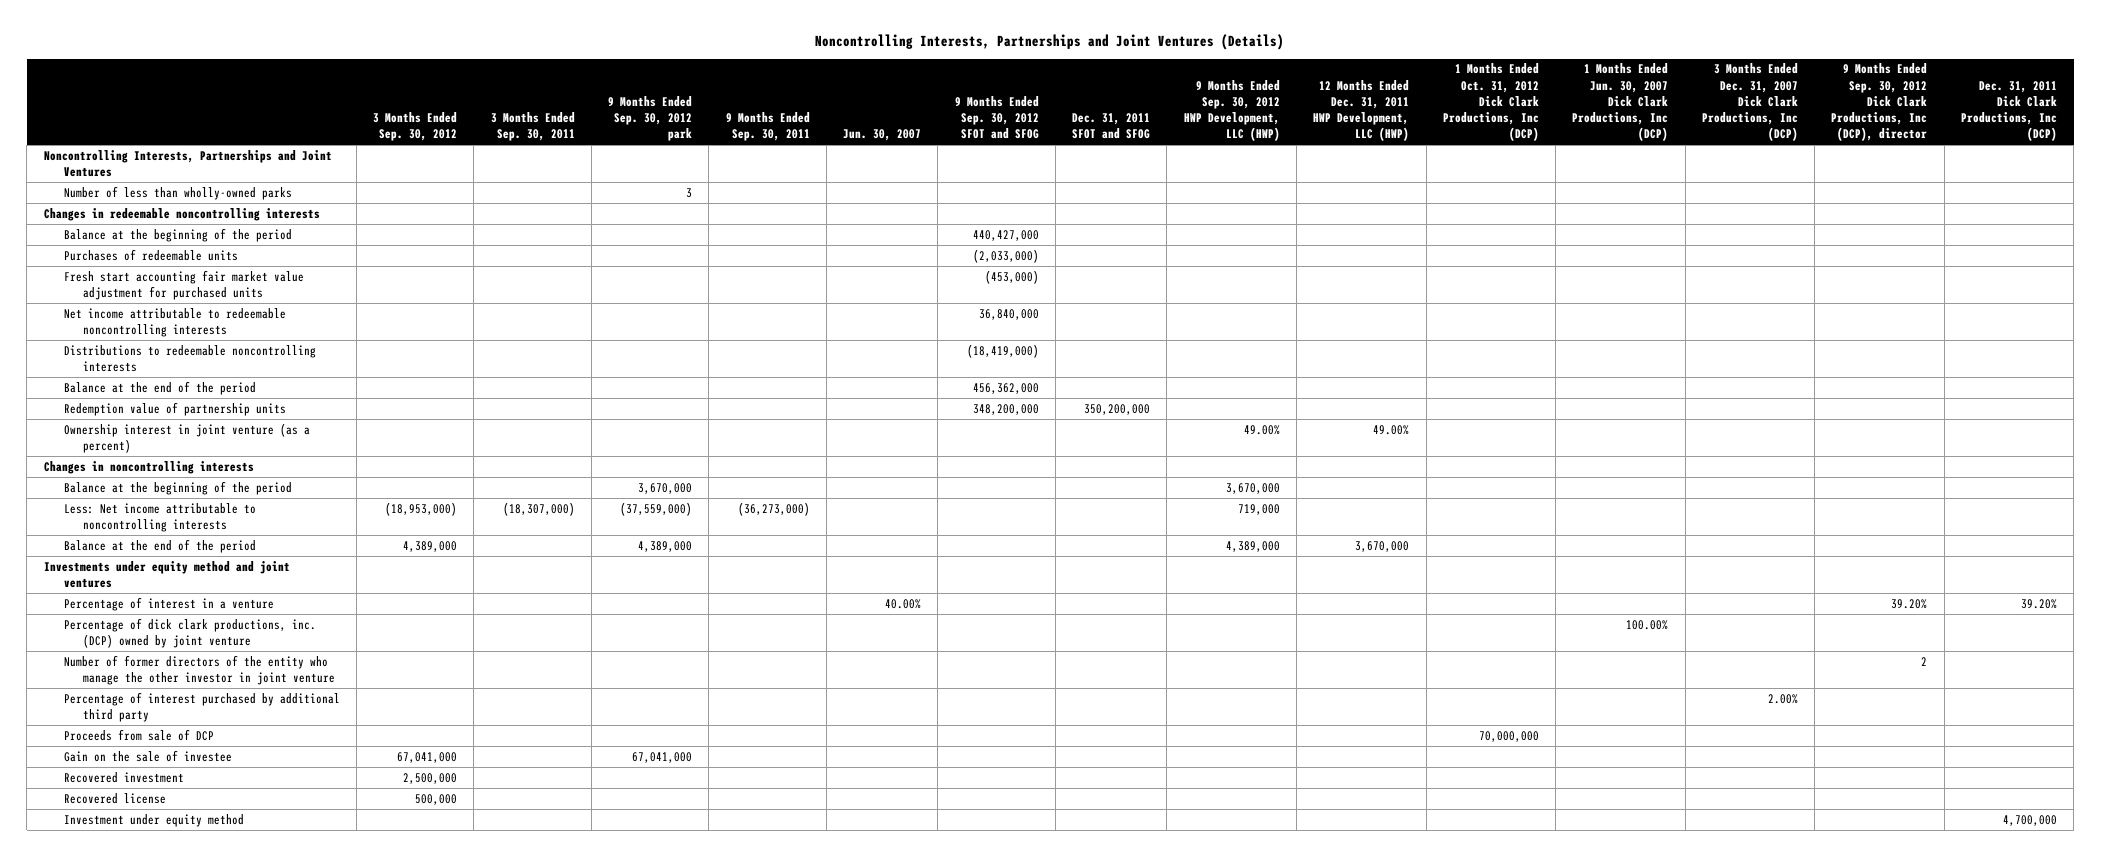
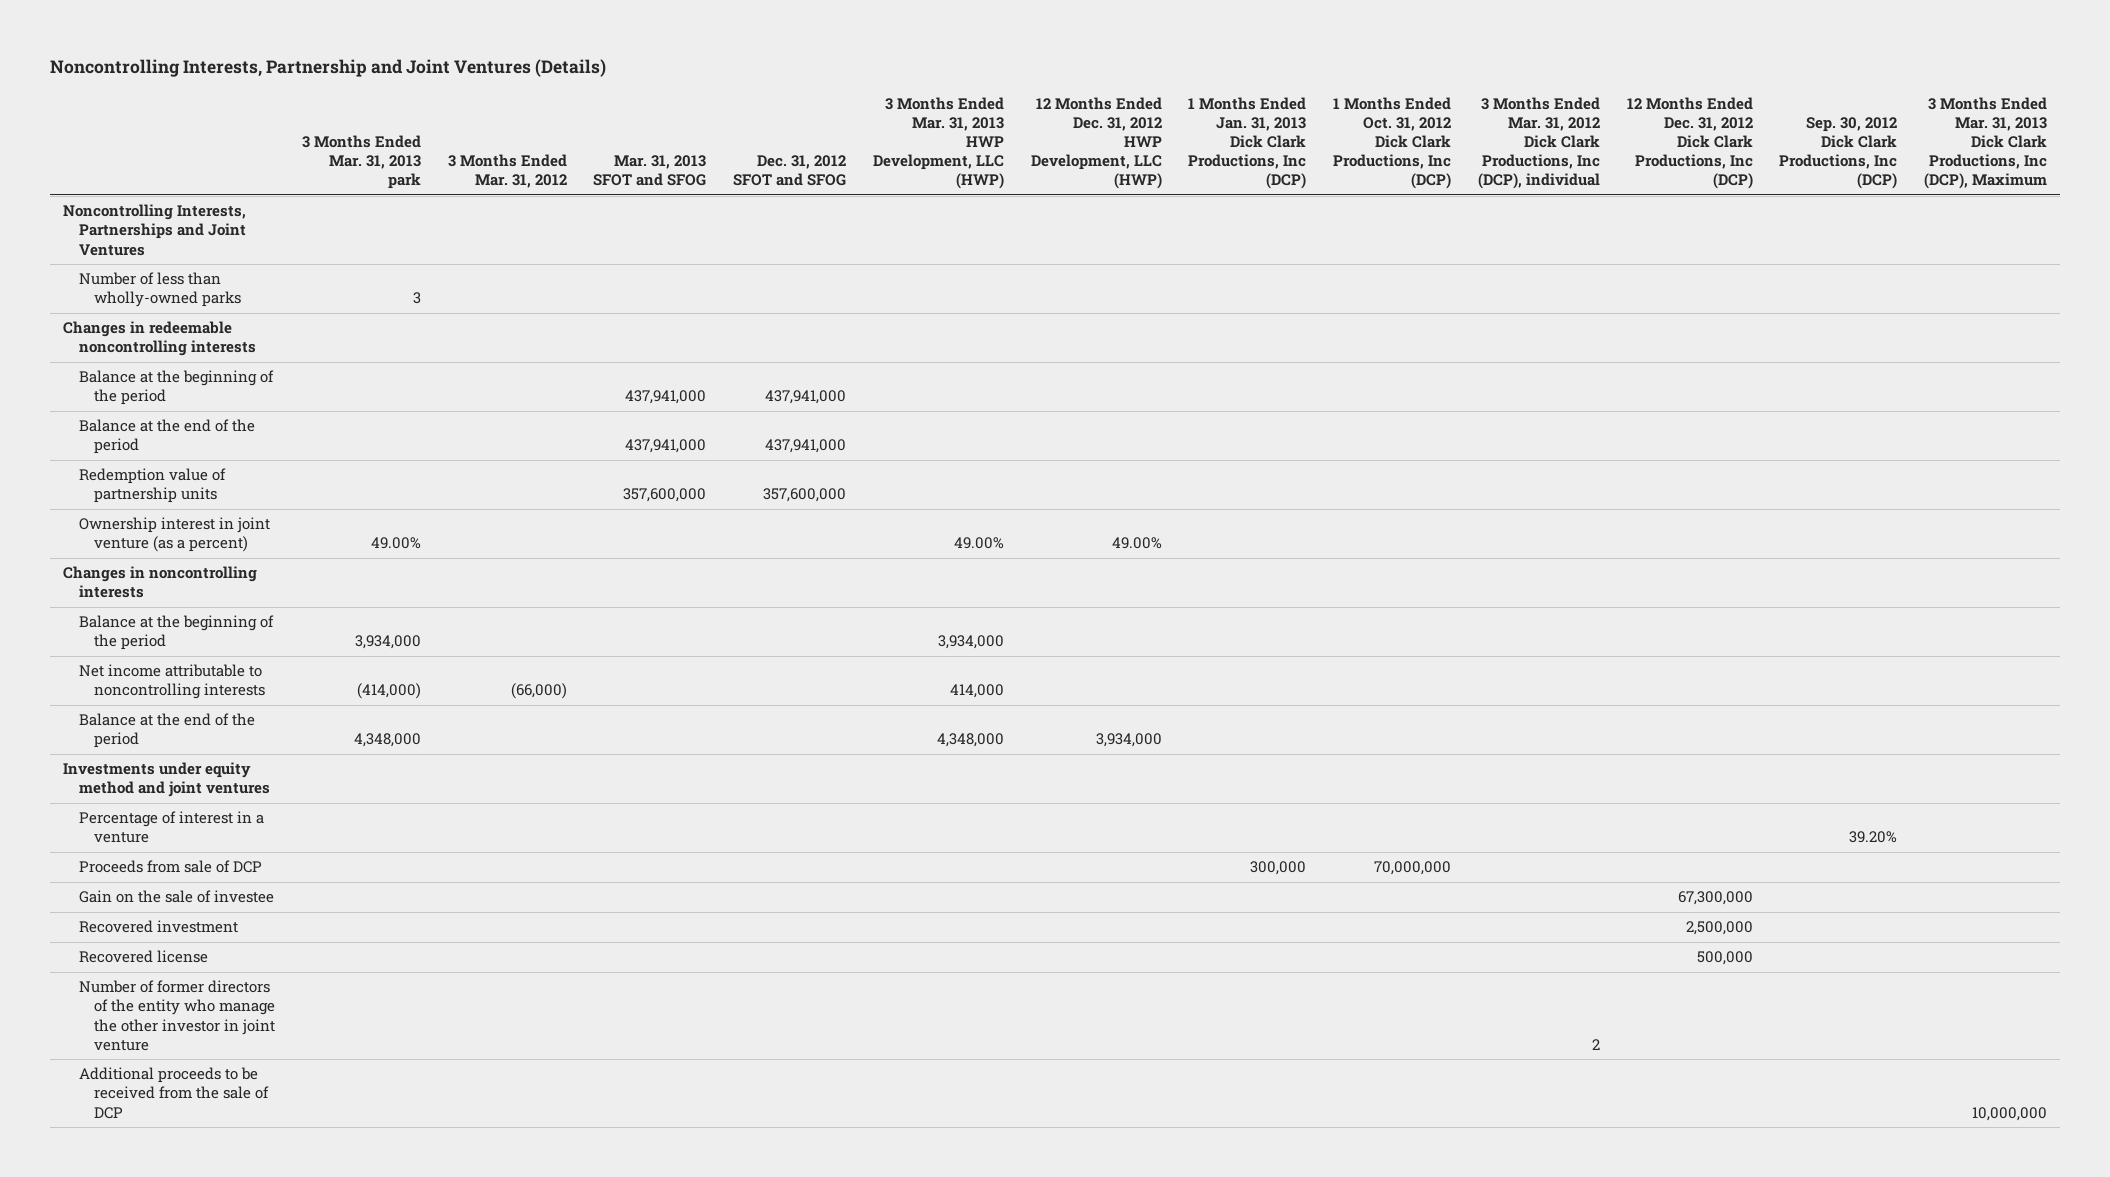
- Noncontrolling Interests, Partnerships and Joint Ventures (Details)
+ Noncontrolling Interests, Partnership and Joint Ventures (Details)
- | 3 Months Ended Sep. 30, 2012 | 3 Months Ended Sep. 30, 2011 | 9 Months Ended Sep. 30, 2012 park | 9 Months Ended Sep. 30, 2011 | Jun. 30, 2007 | 9 Months Ended Sep. 30, 2012 SFOT and SFOG | Dec. 31, 2011 SFOT and SFOG | 9 Months Ended Sep. 30, 2012 HWP Development, LLC (HWP) | 12 Months Ended Dec. 31, 2011 HWP Development, LLC (HWP) | 1 Months Ended Oct. 31, 2012 Dick Clark Productions, Inc (DCP) | 1 Months Ended Jun. 30, 2007 Dick Clark Productions, Inc (DCP) | 3 Months Ended Dec. 31, 2007 Dick Clark Productions, Inc (DCP) | 9 Months Ended Sep. 30, 2012 Dick Clark Productions, Inc (DCP), director | Dec. 31, 2011 Dick Clark Productions, Inc (DCP)
+ | 3 Months Ended Mar. 31, 2013 park | 3 Months Ended Mar. 31, 2012 | Mar. 31, 2013 SFOT and SFOG | Dec. 31, 2012 SFOT and SFOG | 3 Months Ended Mar. 31, 2013 HWP Development, LLC (HWP) | 12 Months Ended Dec. 31, 2012 HWP Development, LLC (HWP) | 1 Months Ended Jan. 31, 2013 Dick Clark Productions, Inc (DCP) | 1 Months Ended Oct. 31, 2012 Dick Clark Productions, Inc (DCP) | 3 Months Ended Mar. 31, 2012 Dick Clark Productions, Inc (DCP), individual | 12 Months Ended Dec. 31, 2012 Dick Clark Productions, Inc (DCP) | Sep. 30, 2012 Dick Clark Productions, Inc (DCP) | 3 Months Ended Mar. 31, 2013 Dick Clark Productions, Inc (DCP), Maximum
- Purchases of redeemable units | | | | | | (2,033,000) | | | | | | | |
- Fresh start accounting fair market value adjustment for purchased units | | | | | | (453,000) | | | | | | | |
- Net income attributable to redeemable noncontrolling interests | | | | | | 36,840,000 | | | | | | | |
- Distributions to redeemable noncontrolling interests | | | | | | (18,419,000) | | | | | | | |
- Less: Net income attributable to noncontrolling interests | (18,953,000) | (18,307,000) | (37,559,000) | (36,273,000) | | | | 719,000 | | | | | |
+ Net income attributable to noncontrolling interests | (414,000) | (66,000) | | | 414,000 | | | | | | |
- Percentage of dick clark productions, inc. (DCP) owned by joint venture | | | | | | | | | | | 100.00% | | |
- Percentage of interest purchased by additional third party | | | | | | | | | | | | 2.00% | |
- Investment under equity method | | | | | | | | | | | | | | 4,700,000
moved down: Number of former directors of the entity who manage the other investor in joint venture | | | | | | | | | 2 | | |
+ Additional proceeds to be received from the sale of DCP | | | | | | | | | | | | 10,000,000

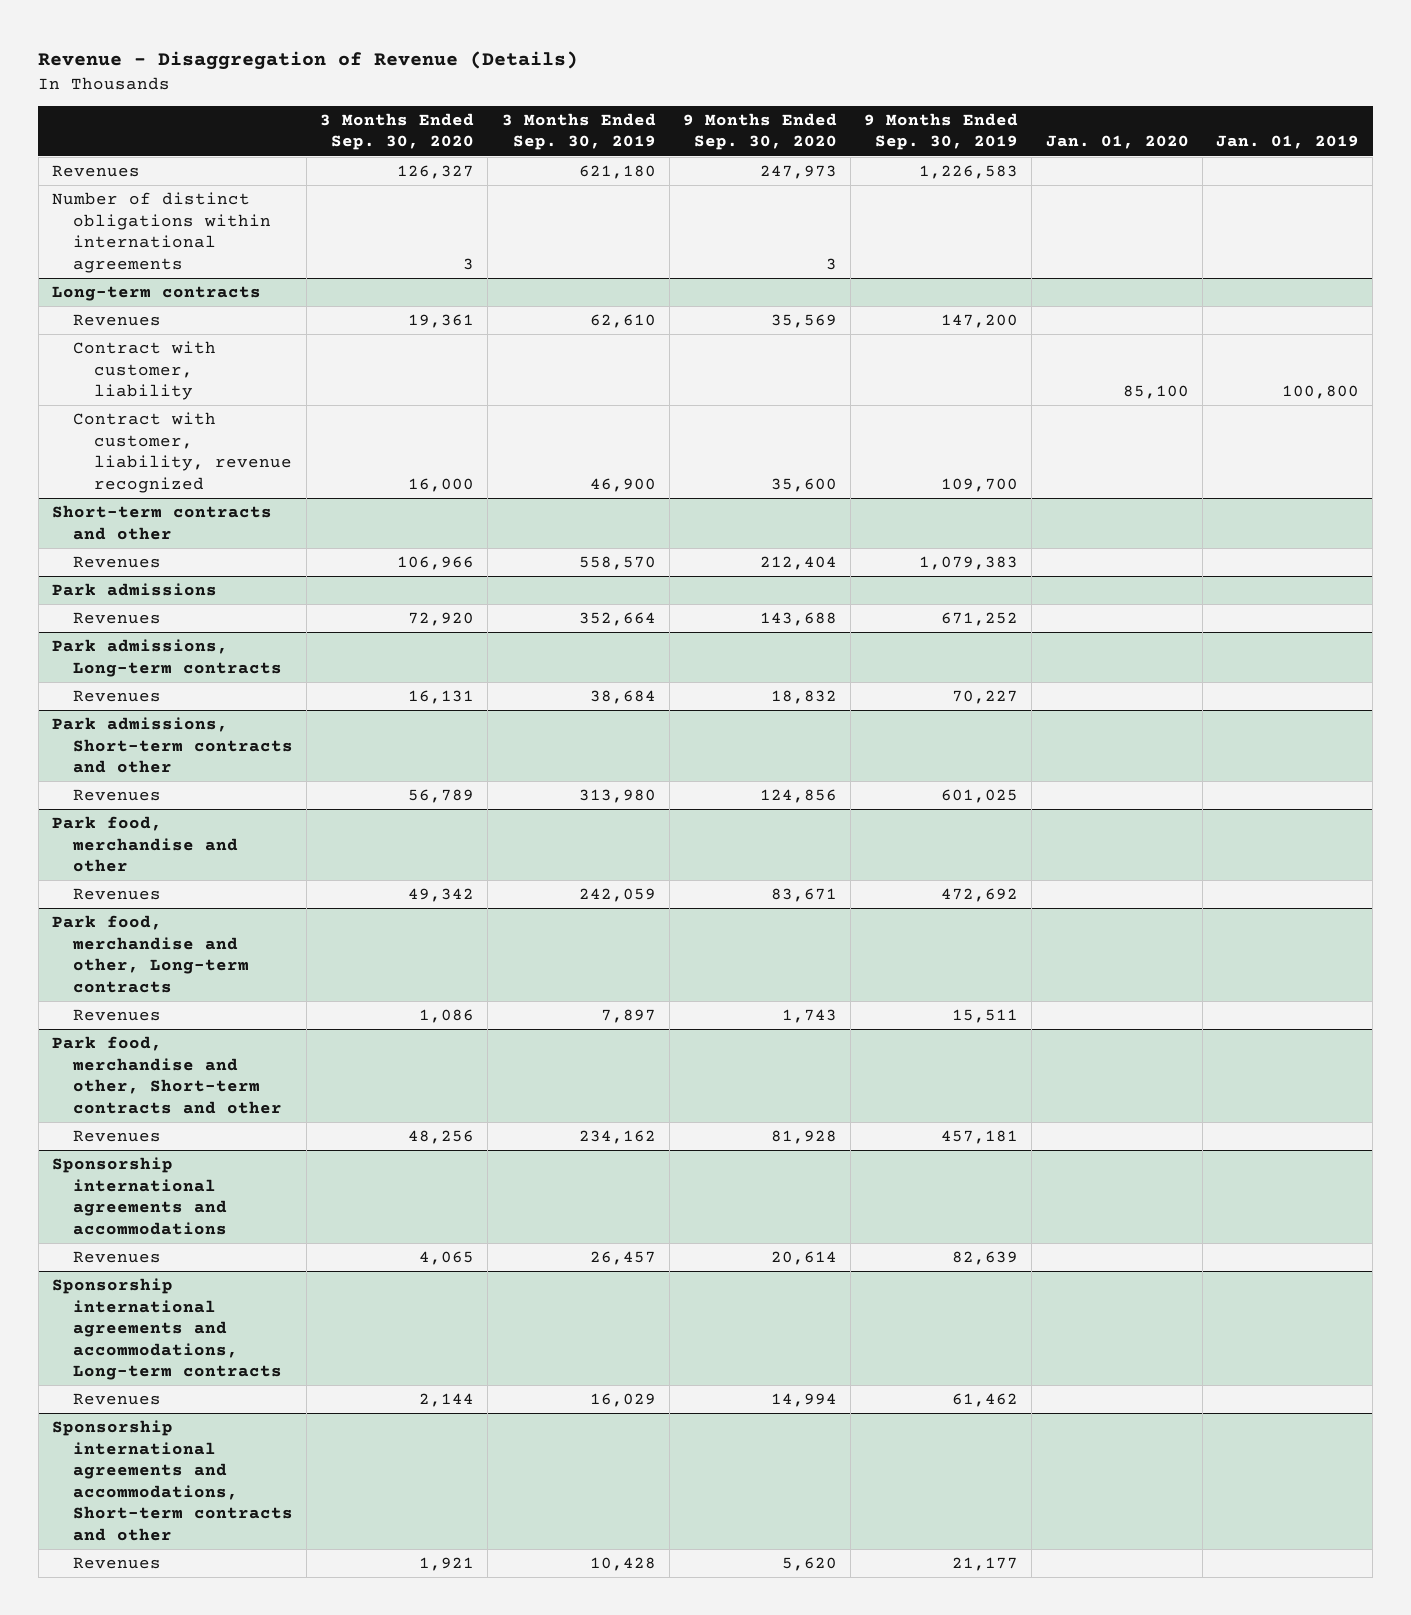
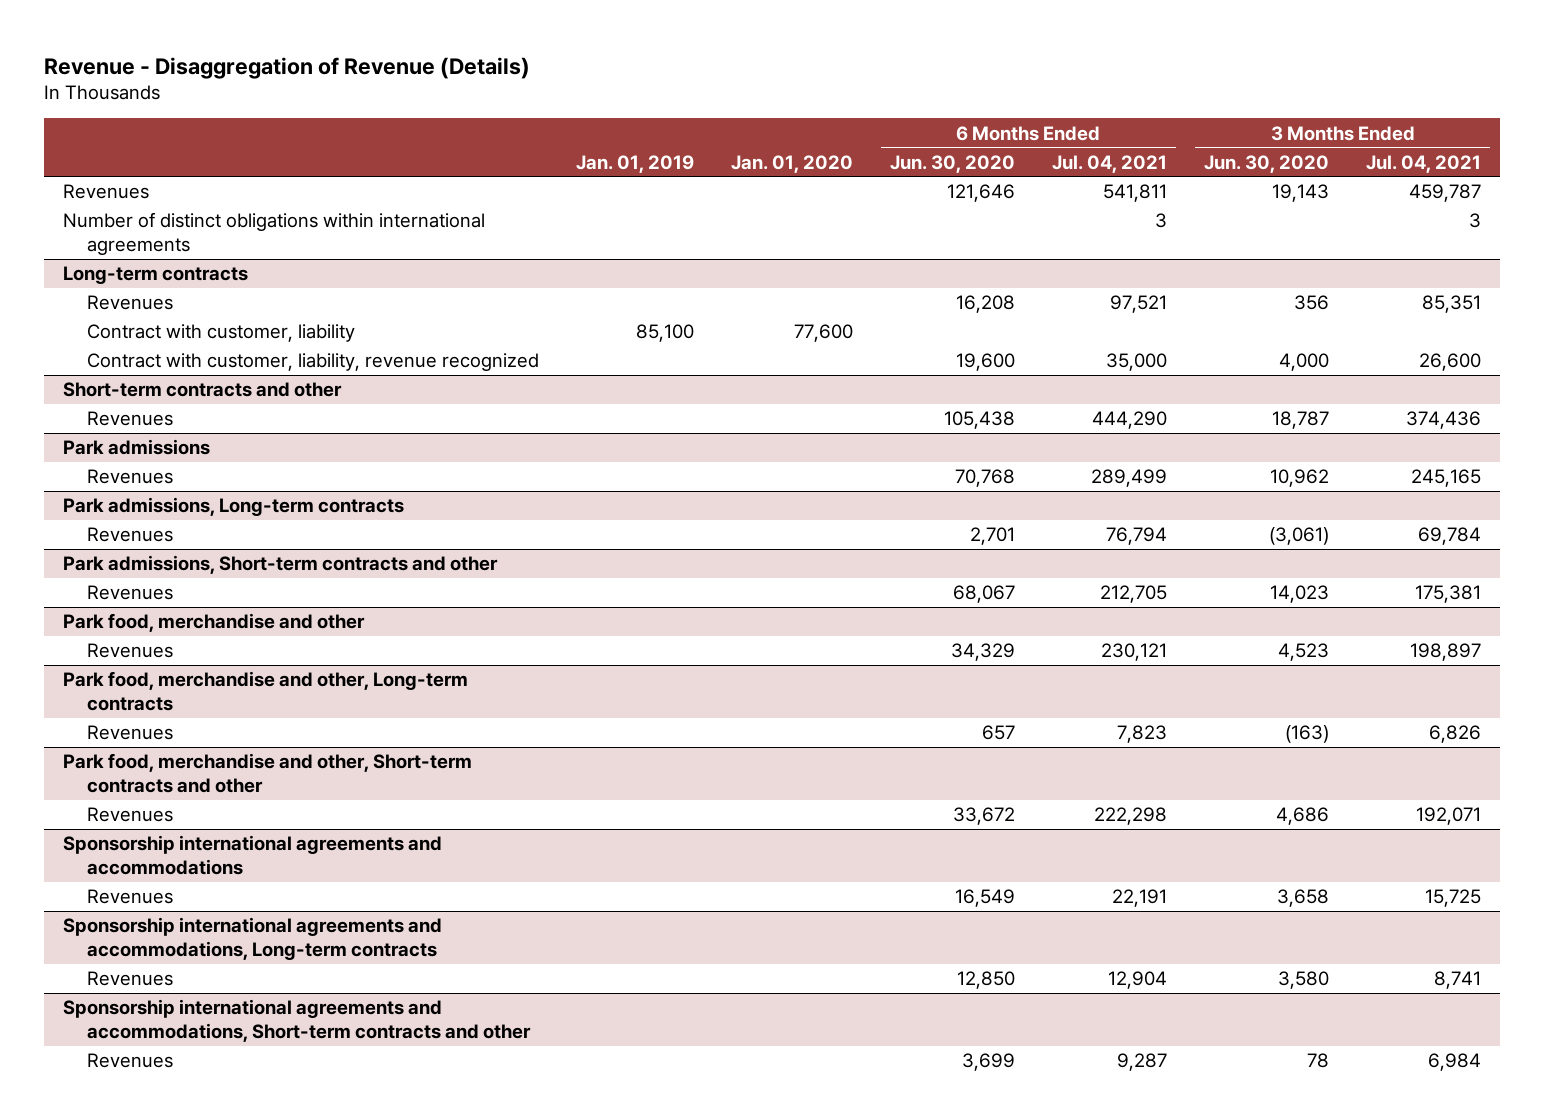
- | 3 Months Ended Sep. 30, 2020 | 3 Months Ended Sep. 30, 2019 | 9 Months Ended Sep. 30, 2020 | 9 Months Ended Sep. 30, 2019 | Jan. 01, 2020 | Jan. 01, 2019
+ | Jan. 01, 2019 | Jan. 01, 2020 | 6 Months Ended Jun. 30, 2020 | 6 Months Ended Jul. 04, 2021 | 3 Months Ended Jun. 30, 2020 | 3 Months Ended Jul. 04, 2021
@ Long-term contracts
- Contract with customer, liability | | | | | 85,100 | 100,800
+ Contract with customer, liability | 85,100 | 77,600 | | | |

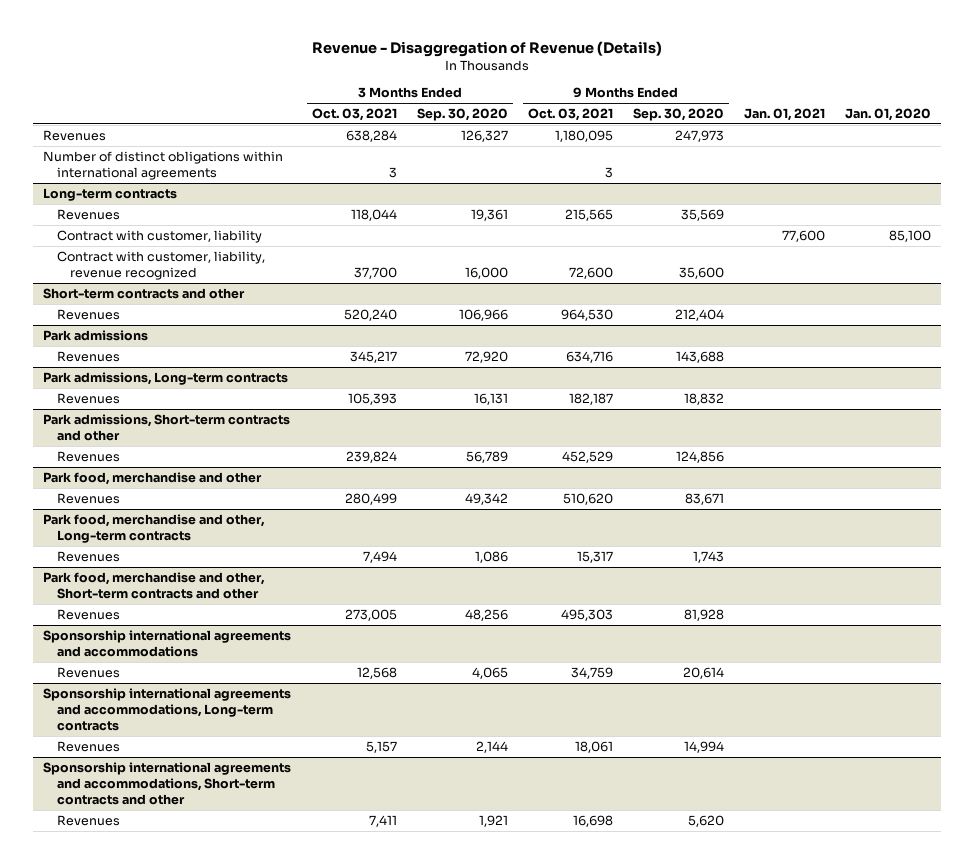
- | Jan. 01, 2019 | Jan. 01, 2020 | 6 Months Ended Jun. 30, 2020 | 6 Months Ended Jul. 04, 2021 | 3 Months Ended Jun. 30, 2020 | 3 Months Ended Jul. 04, 2021
+ | 3 Months Ended Oct. 03, 2021 | 3 Months Ended Sep. 30, 2020 | 9 Months Ended Oct. 03, 2021 | 9 Months Ended Sep. 30, 2020 | Jan. 01, 2021 | Jan. 01, 2020
@ Long-term contracts
- Contract with customer, liability | 85,100 | 77,600 | | | |
+ Contract with customer, liability | | | | | 77,600 | 85,100

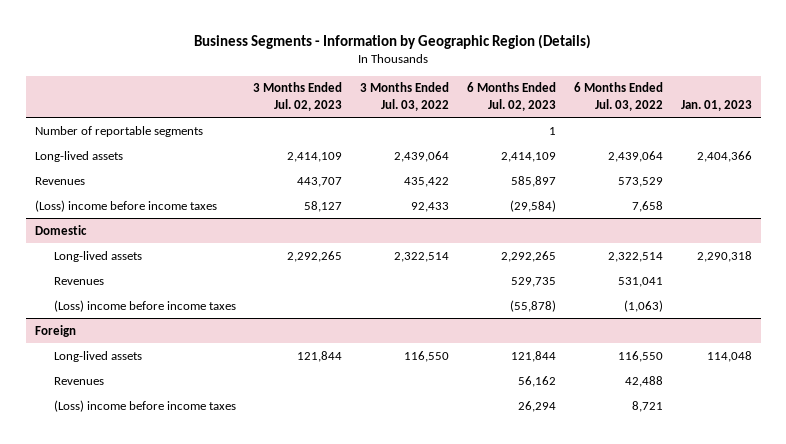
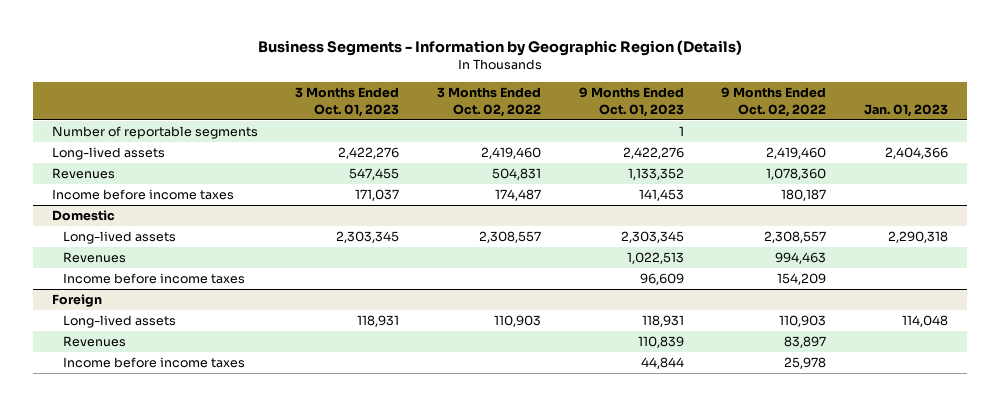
- | 3 Months Ended Jul. 02, 2023 | 3 Months Ended Jul. 03, 2022 | 6 Months Ended Jul. 02, 2023 | 6 Months Ended Jul. 03, 2022 | Jan. 01, 2023
+ | 3 Months Ended Oct. 01, 2023 | 3 Months Ended Oct. 02, 2022 | 9 Months Ended Oct. 01, 2023 | 9 Months Ended Oct. 02, 2022 | Jan. 01, 2023
- (Loss) income before income taxes | 58,127 | 92,433 | (29,584) | 7,658 |
+ Income before income taxes | 171,037 | 174,487 | 141,453 | 180,187 |
@ Domestic
- (Loss) income before income taxes | | | (55,878) | (1,063) |
+ Income before income taxes | | | 96,609 | 154,209 |
@ Foreign
- (Loss) income before income taxes | | | 26,294 | 8,721 |
+ Income before income taxes | | | 44,844 | 25,978 |

